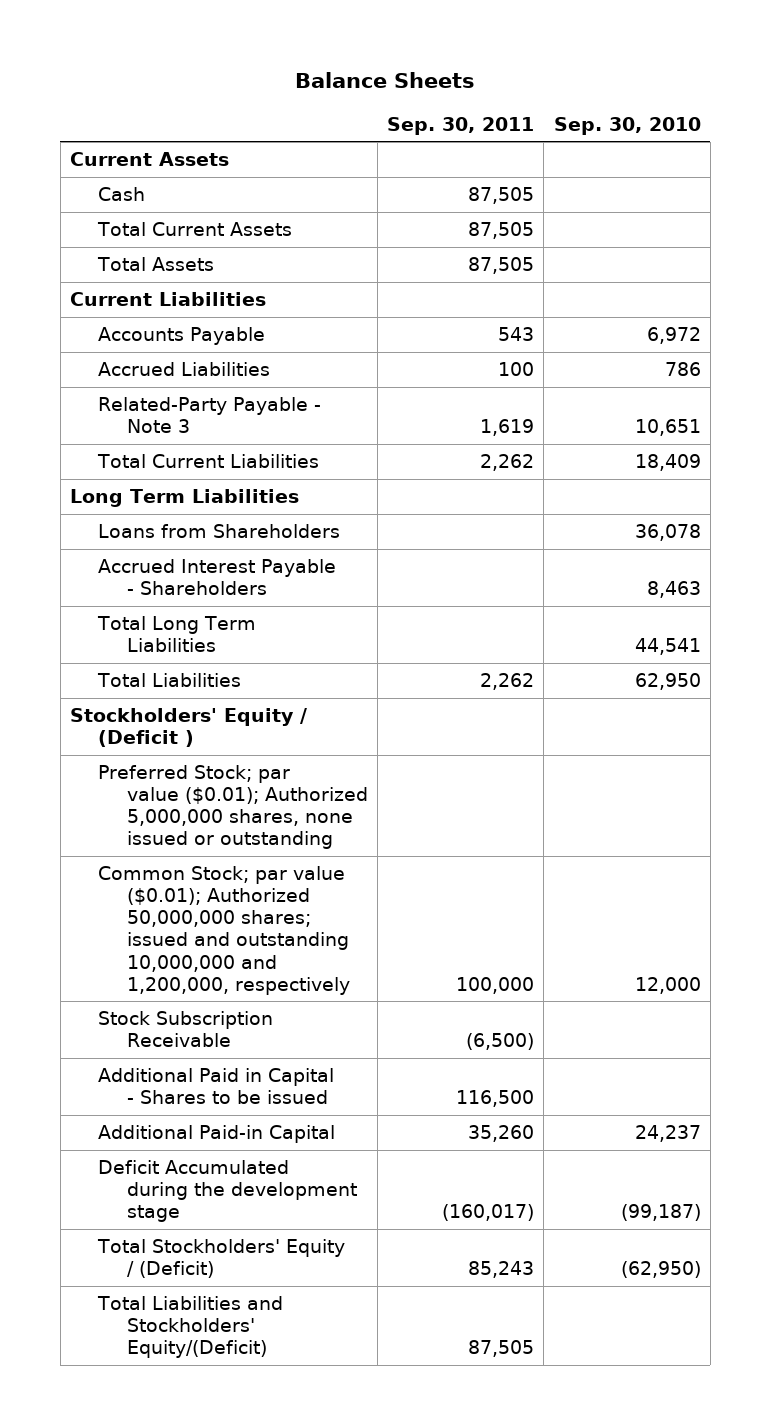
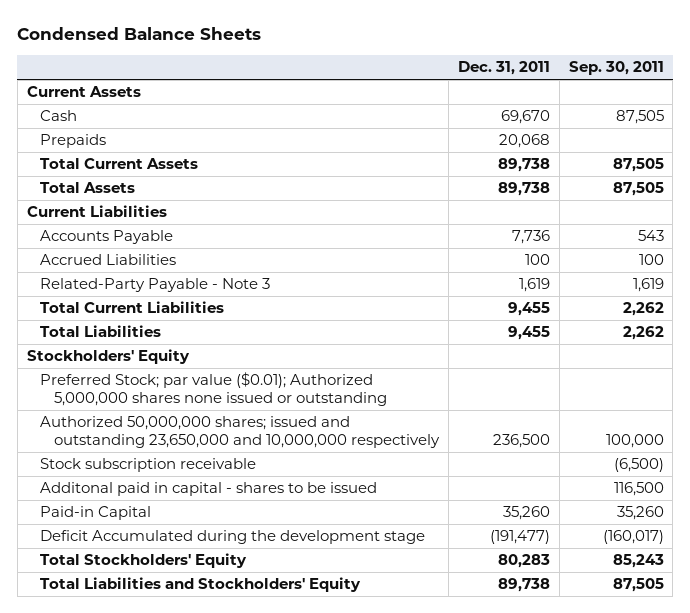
- Balance Sheets
+ Condensed Balance Sheets
- | Sep. 30, 2011 | Sep. 30, 2010
+ | Dec. 31, 2011 | Sep. 30, 2011
+ Prepaids | 20,068 |
- Long Term Liabilities
- Loans from Shareholders | | 36,078
- Accrued Interest Payable - Shareholders | | 8,463
- Total Long Term Liabilities | | 44,541
- Stockholders' Equity / (Deficit )
- Preferred Stock; par value ($0.01); Authorized 5,000,000 shares, none issued or outstanding
- Common Stock; par value ($0.01); Authorized 50,000,000 shares; issued and outstanding 10,000,000 and 1,200,000, respectively | 100,000 | 12,000
- Stock Subscription Receivable | (6,500) |
- Additional Paid in Capital - Shares to be issued | 116,500 |
- Additional Paid-in Capital | 35,260 | 24,237
+ Stockholders' Equity
+ Preferred Stock; par value ($0.01); Authorized 5,000,000 shares none issued or outstanding
+ Authorized 50,000,000 shares; issued and outstanding 23,650,000 and 10,000,000 respectively | 236,500 | 100,000
+ Stock subscription receivable | | (6,500)
+ Additonal paid in capital - shares to be issued | | 116,500
+ Paid-in Capital | 35,260 | 35,260
- Total Stockholders' Equity / (Deficit) | 85,243 | (62,950)
- Total Liabilities and Stockholders' Equity/(Deficit) | 87,505 |
+ Total Stockholders' Equity | 80,283 | 85,243
+ Total Liabilities and Stockholders' Equity | 89,738 | 87,505

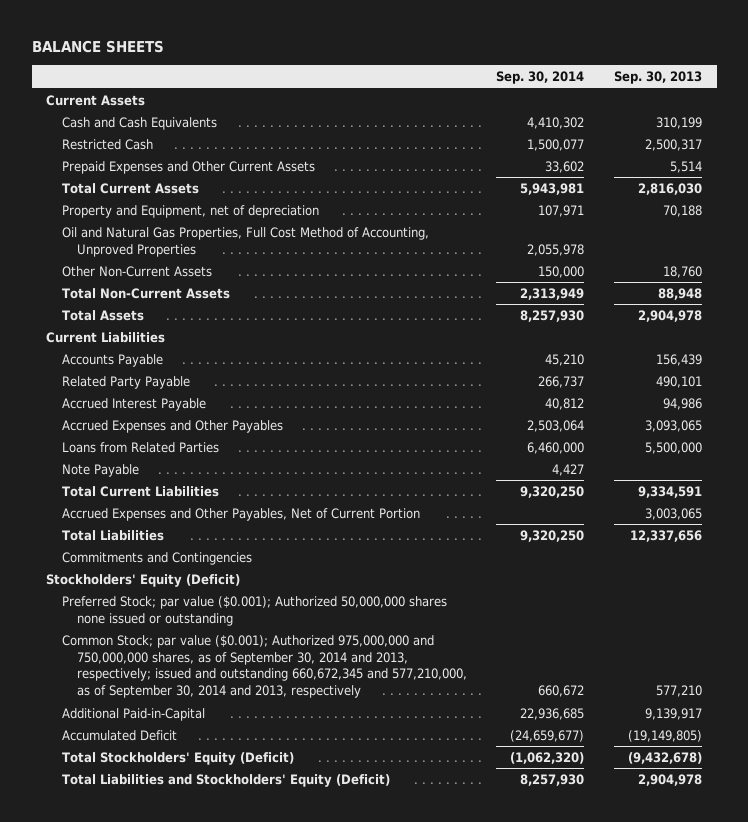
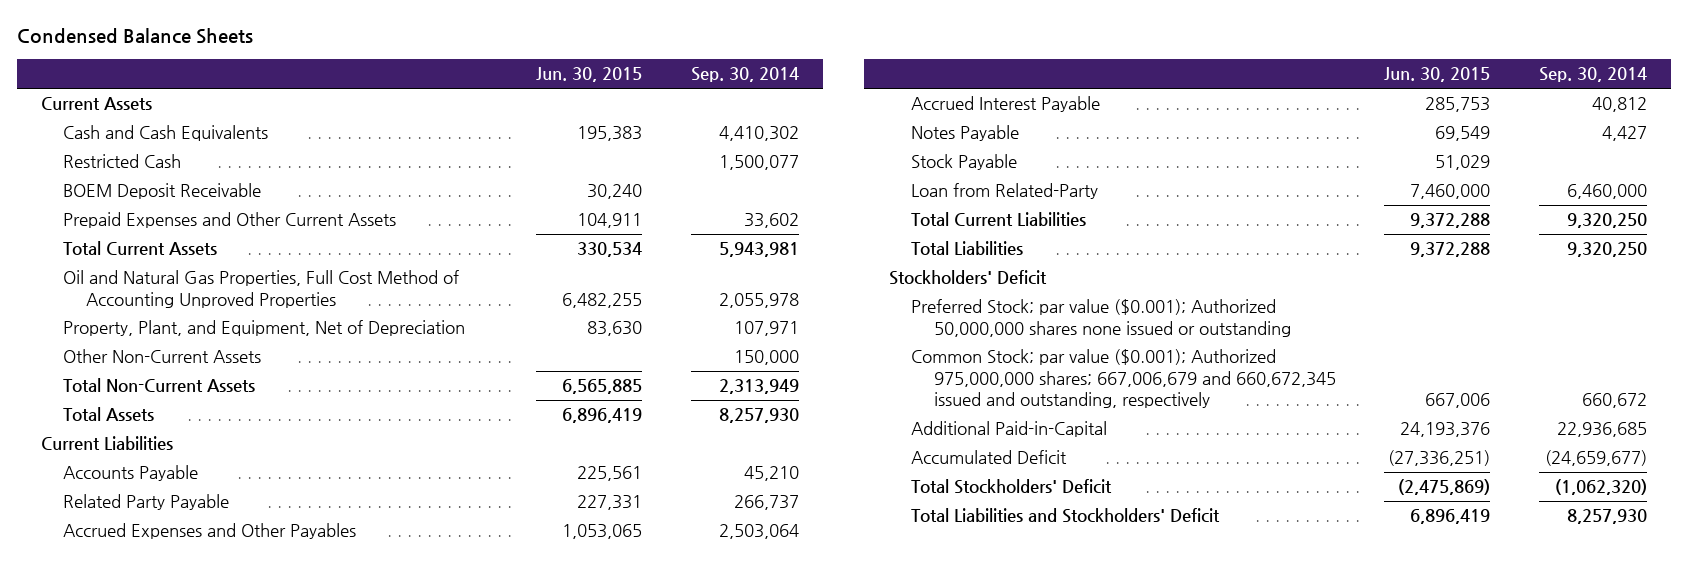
- BALANCE SHEETS
+ Condensed Balance Sheets
- | Sep. 30, 2014 | Sep. 30, 2013
+ | Jun. 30, 2015 | Sep. 30, 2014
+ BOEM Deposit Receivable | 30,240 |
- Property and Equipment, net of depreciation | 107,971 | 70,188
- Oil and Natural Gas Properties, Full Cost Method of Accounting, Unproved Properties | 2,055,978 |
+ Oil and Natural Gas Properties, Full Cost Method of Accounting Unproved Properties | 6,482,255 | 2,055,978
+ Property, Plant, and Equipment, Net of Depreciation | 83,630 | 107,971
- Loans from Related Parties | 6,460,000 | 5,500,000
- Note Payable | 4,427 |
moved down: Accrued Interest Payable | 285,753 | 40,812
+ Notes Payable | 69,549 | 4,427
+ Stock Payable | 51,029 |
+ Loan from Related-Party | 7,460,000 | 6,460,000
- Accrued Expenses and Other Payables, Net of Current Portion | | 3,003,065
- Commitments and Contingencies
- Stockholders' Equity (Deficit)
+ Stockholders' Deficit
- Common Stock; par value ($0.001); Authorized 975,000,000 and 750,000,000 shares, as of September 30, 2014 and 2013, respectively; issued and outstanding 660,672,345 and 577,210,000, as of September 30, 2014 and 2013, respectively | 660,672 | 577,210
+ Common Stock; par value ($0.001); Authorized 975,000,000 shares; 667,006,679 and 660,672,345 issued and outstanding, respectively | 667,006 | 660,672
- Total Stockholders' Equity (Deficit) | (1,062,320) | (9,432,678)
- Total Liabilities and Stockholders' Equity (Deficit) | 8,257,930 | 2,904,978
+ Total Stockholders' Deficit | (2,475,869) | (1,062,320)
+ Total Liabilities and Stockholders' Deficit | 6,896,419 | 8,257,930

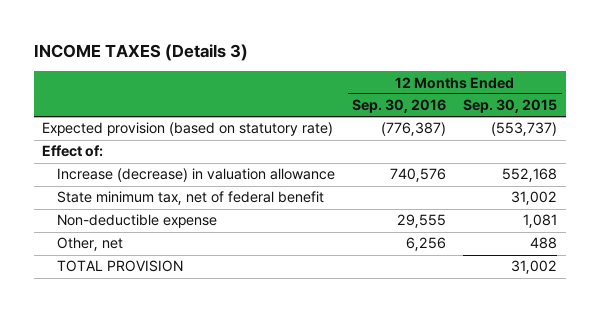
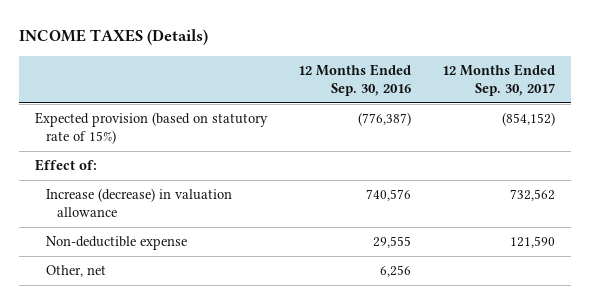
- INCOME TAXES (Details 3)
+ INCOME TAXES (Details)
- | 12 Months Ended Sep. 30, 2016 | 12 Months Ended Sep. 30, 2015
+ | 12 Months Ended Sep. 30, 2016 | 12 Months Ended Sep. 30, 2017
- Expected provision (based on statutory rate) | (776,387) | (553,737)
+ Expected provision (based on statutory rate of 15%) | (776,387) | (854,152)
- State minimum tax, net of federal benefit | | 31,002
- TOTAL PROVISION | | 31,002

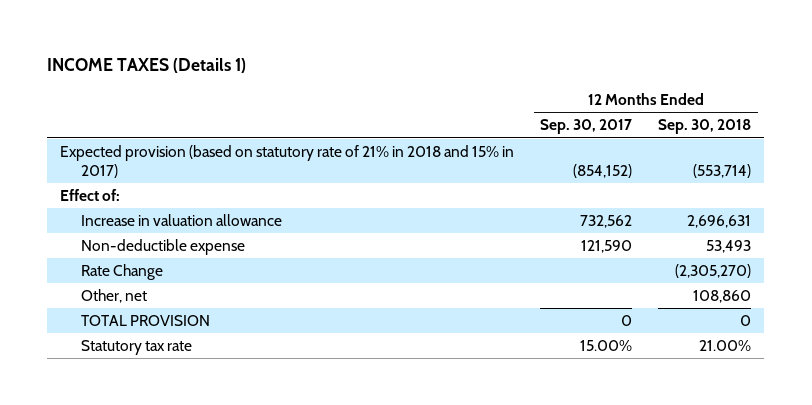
- INCOME TAXES (Details)
+ INCOME TAXES (Details 1)
- | 12 Months Ended Sep. 30, 2016 | 12 Months Ended Sep. 30, 2017
+ | 12 Months Ended Sep. 30, 2017 | 12 Months Ended Sep. 30, 2018
- Expected provision (based on statutory rate of 15%) | (776,387) | (854,152)
+ Expected provision (based on statutory rate of 21% in 2018 and 15% in 2017) | (854,152) | (553,714)
- Increase (decrease) in valuation allowance | 740,576 | 732,562
+ Increase in valuation allowance | 732,562 | 2,696,631
+ Rate Change | | (2,305,270)
+ TOTAL PROVISION | 0 | 0
+ Statutory tax rate | 15.00% | 21.00%

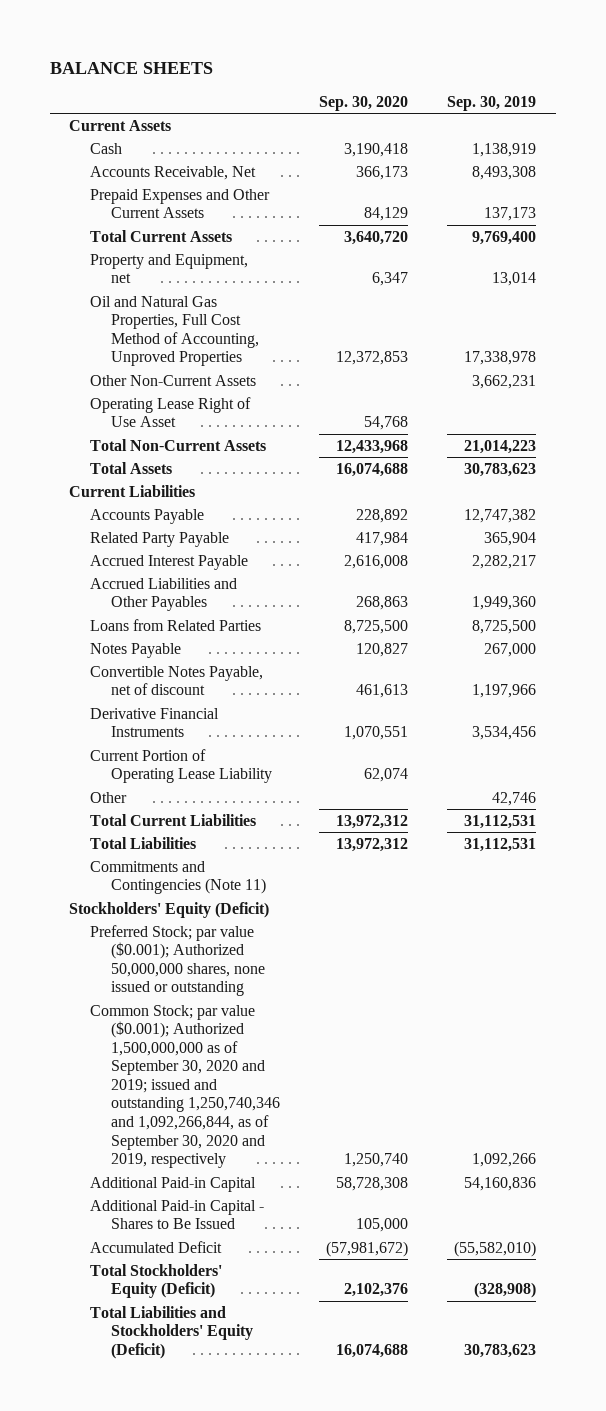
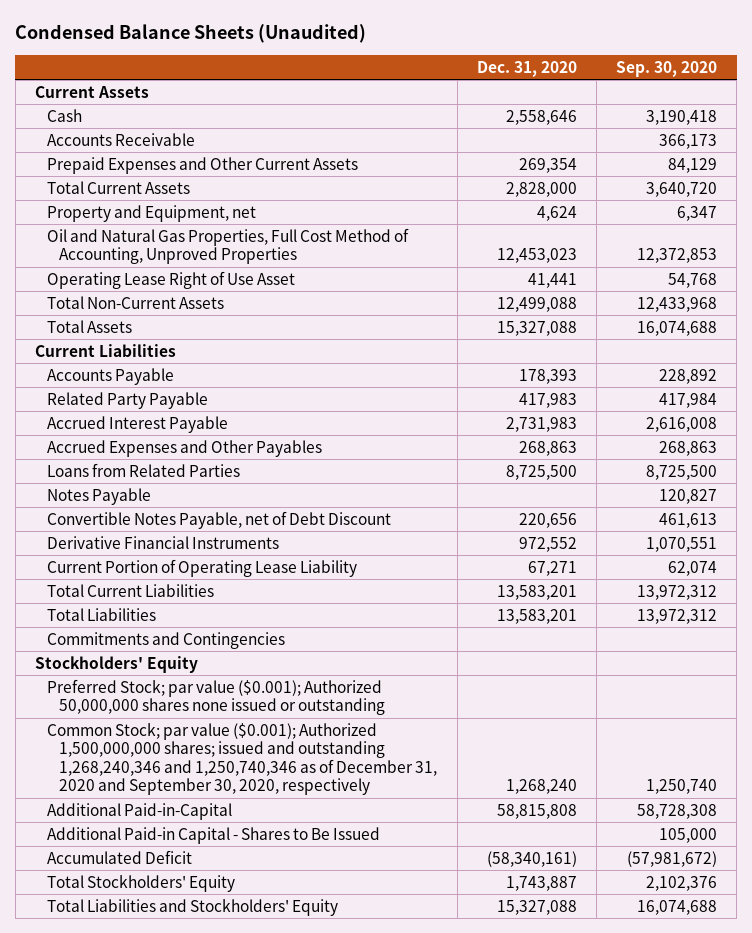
- BALANCE SHEETS
+ Condensed Balance Sheets (Unaudited)
- | Sep. 30, 2020 | Sep. 30, 2019
+ | Dec. 31, 2020 | Sep. 30, 2020
- Accounts Receivable, Net | 366,173 | 8,493,308
+ Accounts Receivable | | 366,173
- Other Non-Current Assets | | 3,662,231
- Accrued Liabilities and Other Payables | 268,863 | 1,949,360
+ Accrued Expenses and Other Payables | 268,863 | 268,863
- Convertible Notes Payable, net of discount | 461,613 | 1,197,966
+ Convertible Notes Payable, net of Debt Discount | 220,656 | 461,613
- Other | | 42,746
- Commitments and Contingencies (Note 11)
- Stockholders' Equity (Deficit)
- Preferred Stock; par value ($0.001); Authorized 50,000,000 shares, none issued or outstanding
- Common Stock; par value ($0.001); Authorized 1,500,000,000 as of September 30, 2020 and 2019; issued and outstanding 1,250,740,346 and 1,092,266,844, as of September 30, 2020 and 2019, respectively | 1,250,740 | 1,092,266
- Additional Paid-in Capital | 58,728,308 | 54,160,836
+ Commitments and Contingencies
+ Stockholders' Equity
+ Preferred Stock; par value ($0.001); Authorized 50,000,000 shares none issued or outstanding
+ Common Stock; par value ($0.001); Authorized 1,500,000,000 shares; issued and outstanding 1,268,240,346 and 1,250,740,346 as of December 31, 2020 and September 30, 2020, respectively | 1,268,240 | 1,250,740
+ Additional Paid-in-Capital | 58,815,808 | 58,728,308
- Total Stockholders' Equity (Deficit) | 2,102,376 | (328,908)
- Total Liabilities and Stockholders' Equity (Deficit) | 16,074,688 | 30,783,623
+ Total Stockholders' Equity | 1,743,887 | 2,102,376
+ Total Liabilities and Stockholders' Equity | 15,327,088 | 16,074,688

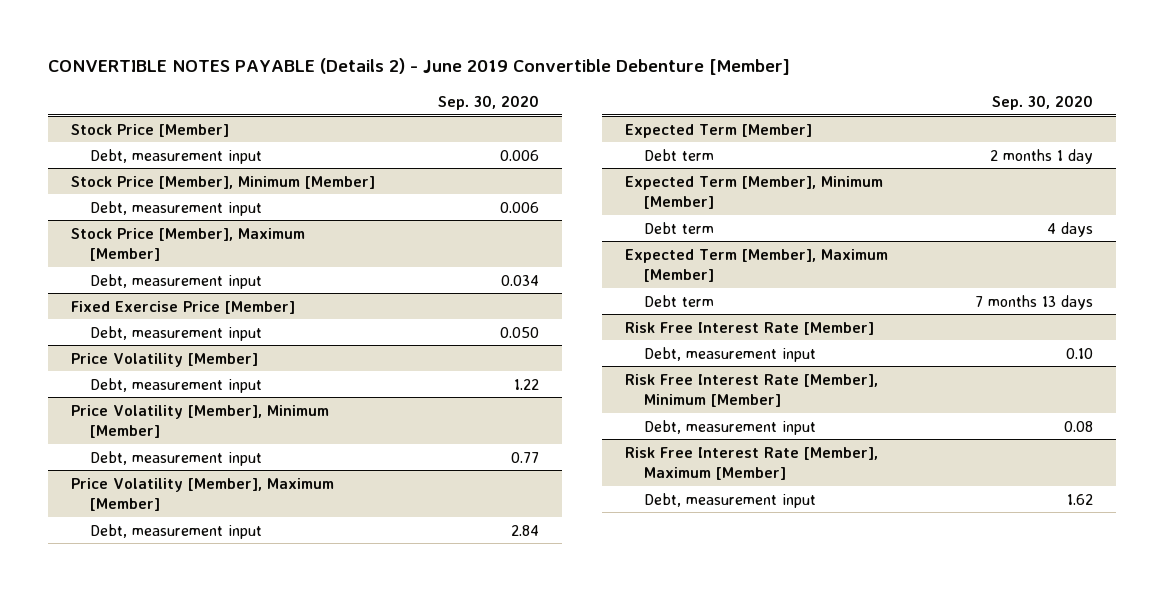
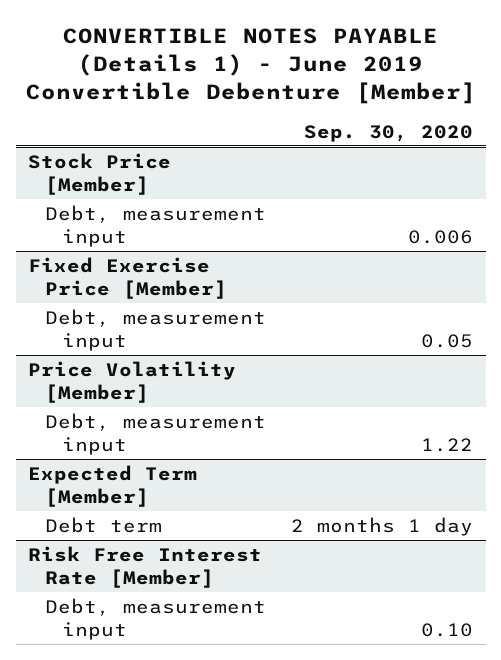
- CONVERTIBLE NOTES PAYABLE (Details 2) - June 2019 Convertible Debenture [Member]
+ CONVERTIBLE NOTES PAYABLE (Details 1) - June 2019 Convertible Debenture [Member]
- Stock Price [Member], Minimum [Member]
- Debt, measurement input | 0.006
- Stock Price [Member], Maximum [Member]
- Debt, measurement input | 0.034
@ Fixed Exercise Price [Member]
- Debt, measurement input | 0.050
+ Debt, measurement input | 0.05
- Price Volatility [Member], Minimum [Member]
- Debt, measurement input | 0.77
- Price Volatility [Member], Maximum [Member]
- Debt, measurement input | 2.84
- Expected Term [Member], Minimum [Member]
- Debt term | 4 days
- Expected Term [Member], Maximum [Member]
- Debt term | 7 months 13 days
- Risk Free Interest Rate [Member], Minimum [Member]
- Debt, measurement input | 0.08
- Risk Free Interest Rate [Member], Maximum [Member]
- Debt, measurement input | 1.62

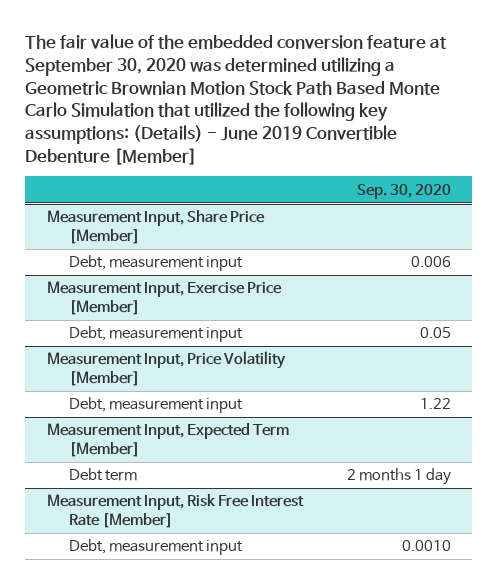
- CONVERTIBLE NOTES PAYABLE (Details 1) - June 2019 Convertible Debenture [Member]
+ The fair value of the embedded conversion feature at September 30, 2020 was determined utilizing a Geometric Brownian Motion Stock Path Based Monte Carlo Simulation that utilized the following key assumptions: (Details) - June 2019 Convertible Debenture [Member]
- Stock Price [Member]
+ Measurement Input, Share Price [Member]
- Fixed Exercise Price [Member]
+ Measurement Input, Exercise Price [Member]
- Price Volatility [Member]
+ Measurement Input, Price Volatility [Member]
- Expected Term [Member]
+ Measurement Input, Expected Term [Member]
- Risk Free Interest Rate [Member]
- Debt, measurement input | 0.10
+ Measurement Input, Risk Free Interest Rate [Member]
+ Debt, measurement input | 0.0010

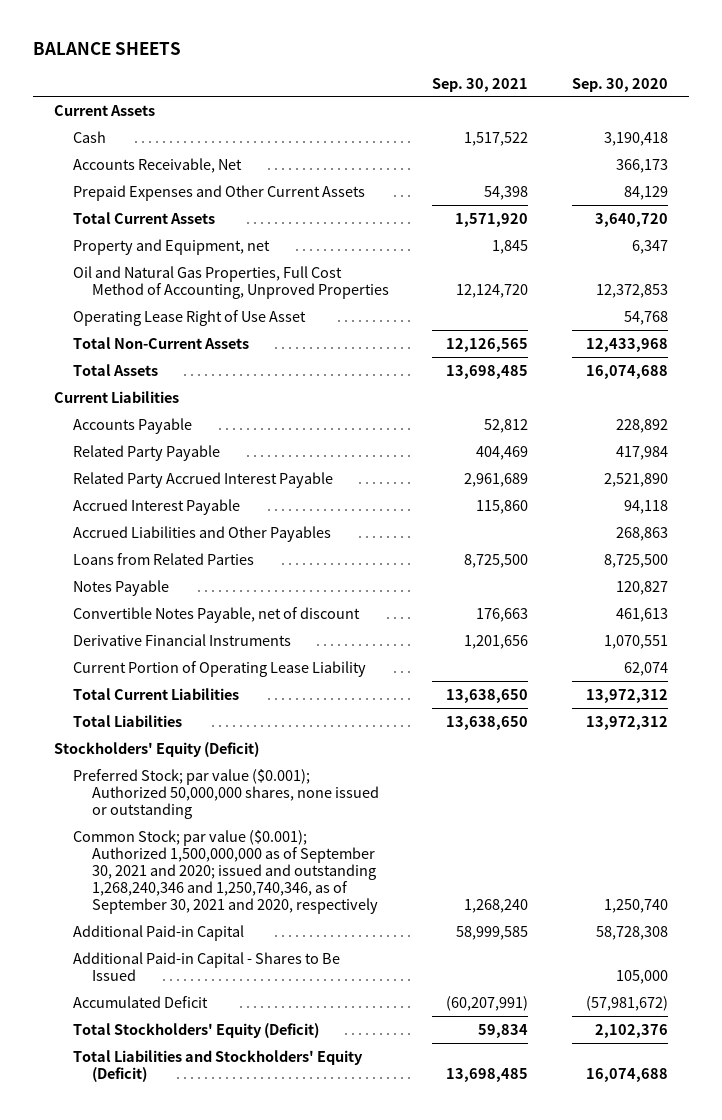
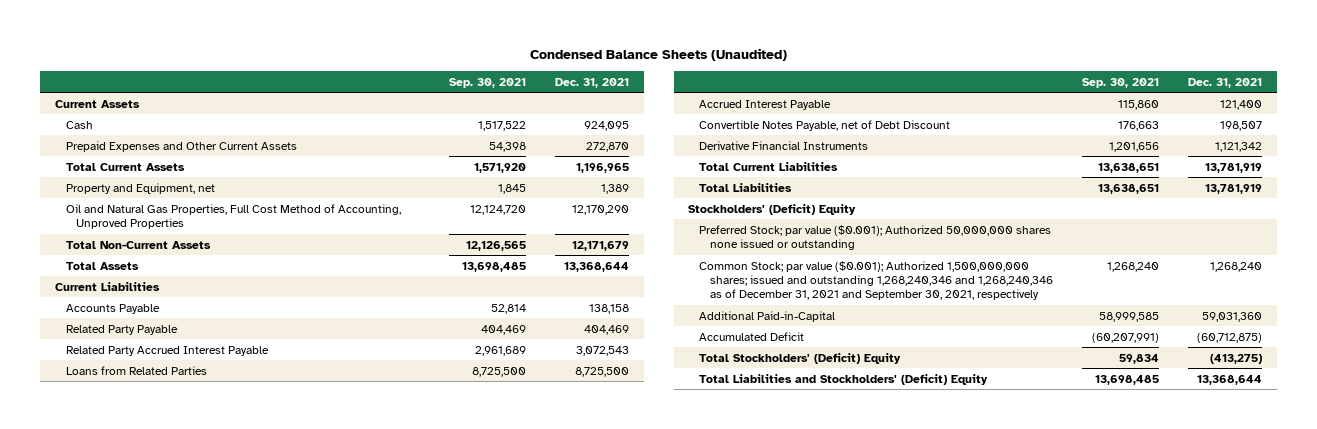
- BALANCE SHEETS
+ Condensed Balance Sheets (Unaudited)
- | Sep. 30, 2021 | Sep. 30, 2020
+ | Sep. 30, 2021 | Dec. 31, 2021
- Accounts Receivable, Net | | 366,173
- Operating Lease Right of Use Asset | | 54,768
- Accounts Payable | 52,812 | 228,892
+ Accounts Payable | 52,814 | 138,158
- Accrued Liabilities and Other Payables | | 268,863
- Notes Payable | | 120,827
- Convertible Notes Payable, net of discount | 176,663 | 461,613
moved down: Accrued Interest Payable | 115,860 | 121,400
+ Convertible Notes Payable, net of Debt Discount | 176,663 | 198,507
- Current Portion of Operating Lease Liability | | 62,074
- Total Current Liabilities | 13,638,650 | 13,972,312
- Total Liabilities | 13,638,650 | 13,972,312
- Stockholders' Equity (Deficit)
- Preferred Stock; par value ($0.001); Authorized 50,000,000 shares, none issued or outstanding
- Common Stock; par value ($0.001); Authorized 1,500,000,000 as of September 30, 2021 and 2020; issued and outstanding 1,268,240,346 and 1,250,740,346, as of September 30, 2021 and 2020, respectively | 1,268,240 | 1,250,740
- Additional Paid-in Capital | 58,999,585 | 58,728,308
- Additional Paid-in Capital - Shares to Be Issued | | 105,000
+ Total Current Liabilities | 13,638,651 | 13,781,919
+ Total Liabilities | 13,638,651 | 13,781,919
+ Stockholders' (Deficit) Equity
+ Preferred Stock; par value ($0.001); Authorized 50,000,000 shares none issued or outstanding
+ Common Stock; par value ($0.001); Authorized 1,500,000,000 shares; issued and outstanding 1,268,240,346 and 1,268,240,346 as of December 31, 2021 and September 30, 2021, respectively | 1,268,240 | 1,268,240
+ Additional Paid-in-Capital | 58,999,585 | 59,031,360
- Total Stockholders' Equity (Deficit) | 59,834 | 2,102,376
- Total Liabilities and Stockholders' Equity (Deficit) | 13,698,485 | 16,074,688
+ Total Stockholders' (Deficit) Equity | 59,834 | (413,275)
+ Total Liabilities and Stockholders' (Deficit) Equity | 13,698,485 | 13,368,644

